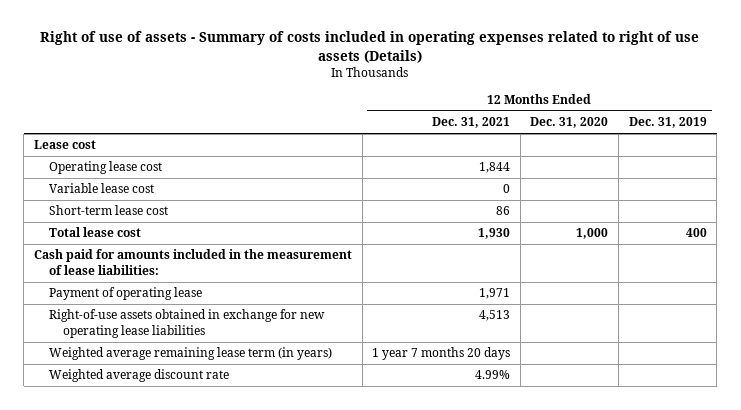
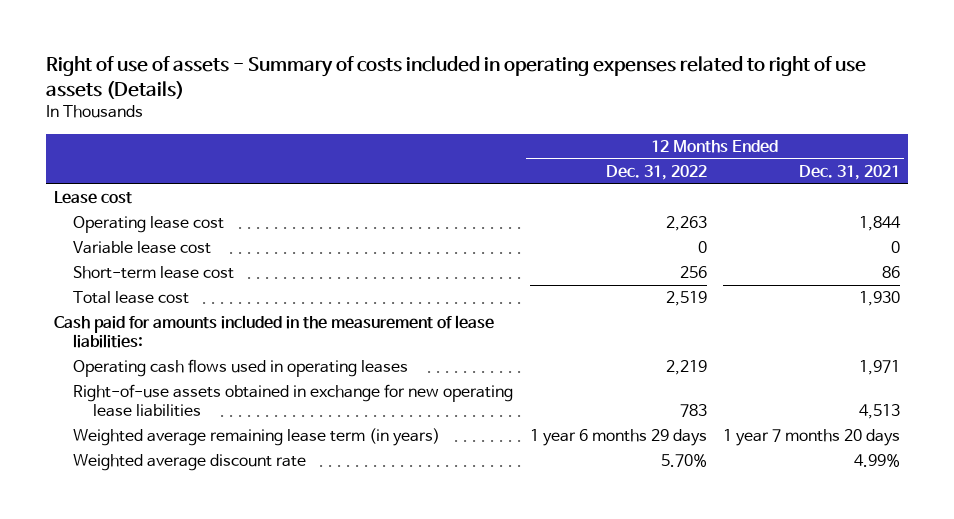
- | 12 Months Ended Dec. 31, 2021 | 12 Months Ended Dec. 31, 2020 | 12 Months Ended Dec. 31, 2019
+ | 12 Months Ended Dec. 31, 2022 | 12 Months Ended Dec. 31, 2021
- Payment of operating lease | 1,971 | |
+ Operating cash flows used in operating leases | 2,219 | 1,971

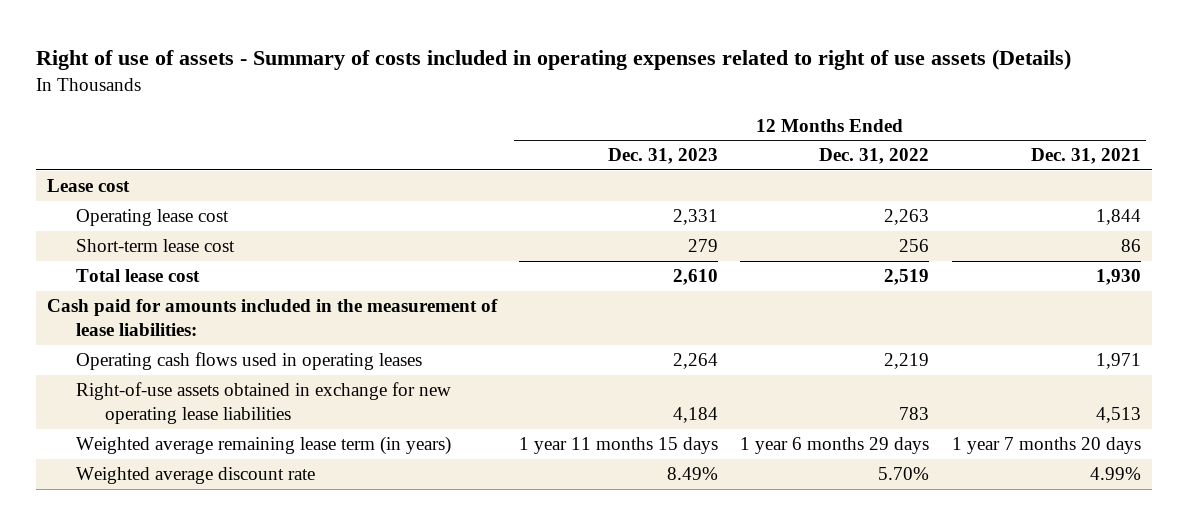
- | 12 Months Ended Dec. 31, 2022 | 12 Months Ended Dec. 31, 2021
+ | 12 Months Ended Dec. 31, 2023 | 12 Months Ended Dec. 31, 2022 | 12 Months Ended Dec. 31, 2021
- Variable lease cost | 0 | 0

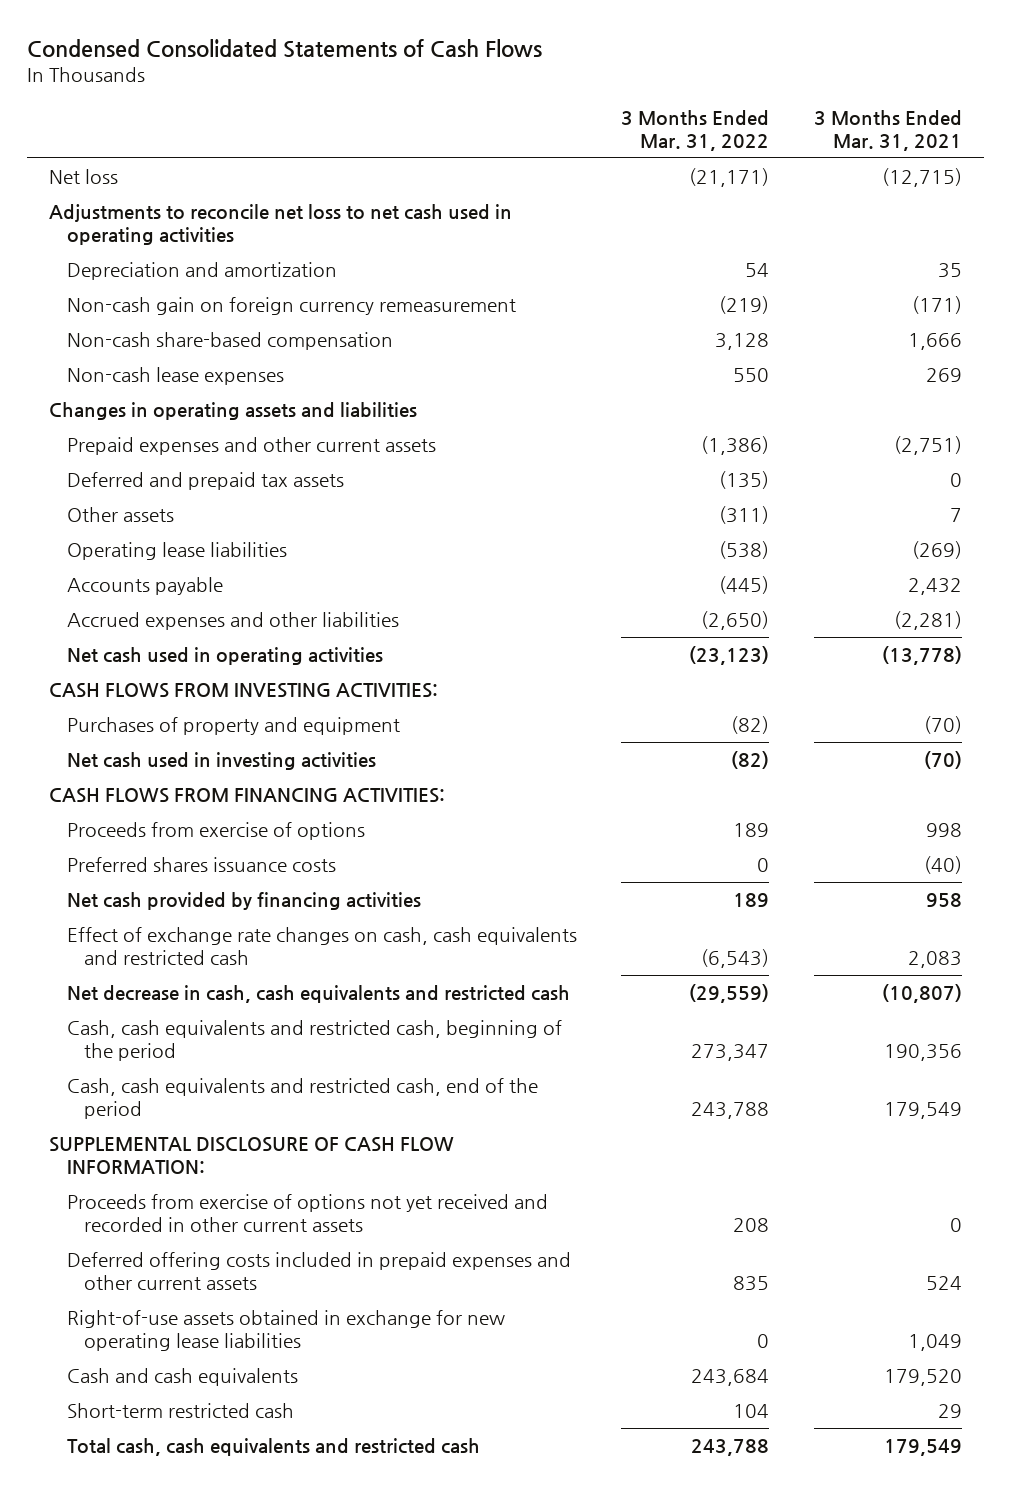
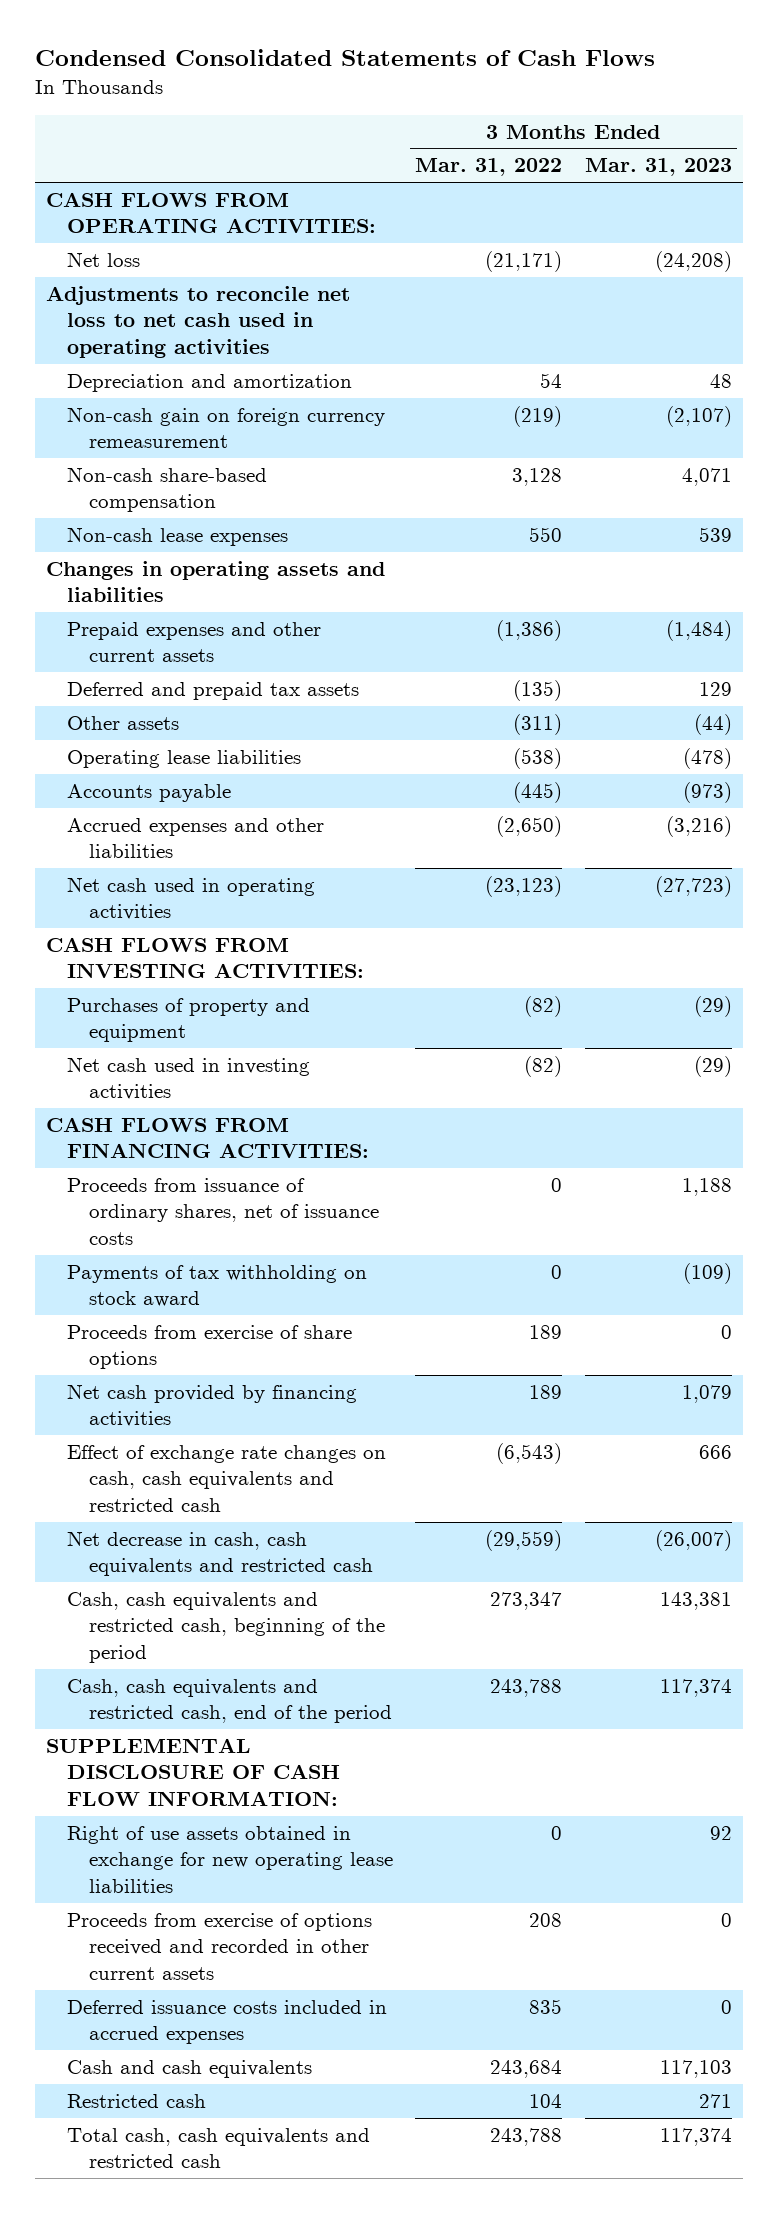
- | 3 Months Ended Mar. 31, 2022 | 3 Months Ended Mar. 31, 2021
+ | 3 Months Ended Mar. 31, 2022 | 3 Months Ended Mar. 31, 2023
+ CASH FLOWS FROM OPERATING ACTIVITIES:
- Proceeds from exercise of options | 189 | 998
- Preferred shares issuance costs | 0 | (40)
+ Proceeds from issuance of ordinary shares, net of issuance costs | 0 | 1,188
+ Payments of tax withholding on stock award | 0 | (109)
+ Proceeds from exercise of share options | 189 | 0
- Proceeds from exercise of options not yet received and recorded in other current assets | 208 | 0
- Deferred offering costs included in prepaid expenses and other current assets | 835 | 524
- Right-of-use assets obtained in exchange for new operating lease liabilities | 0 | 1,049
+ Right of use assets obtained in exchange for new operating lease liabilities | 0 | 92
+ Proceeds from exercise of options received and recorded in other current assets | 208 | 0
+ Deferred issuance costs included in accrued expenses | 835 | 0
- Short-term restricted cash | 104 | 29
+ Restricted cash | 104 | 271

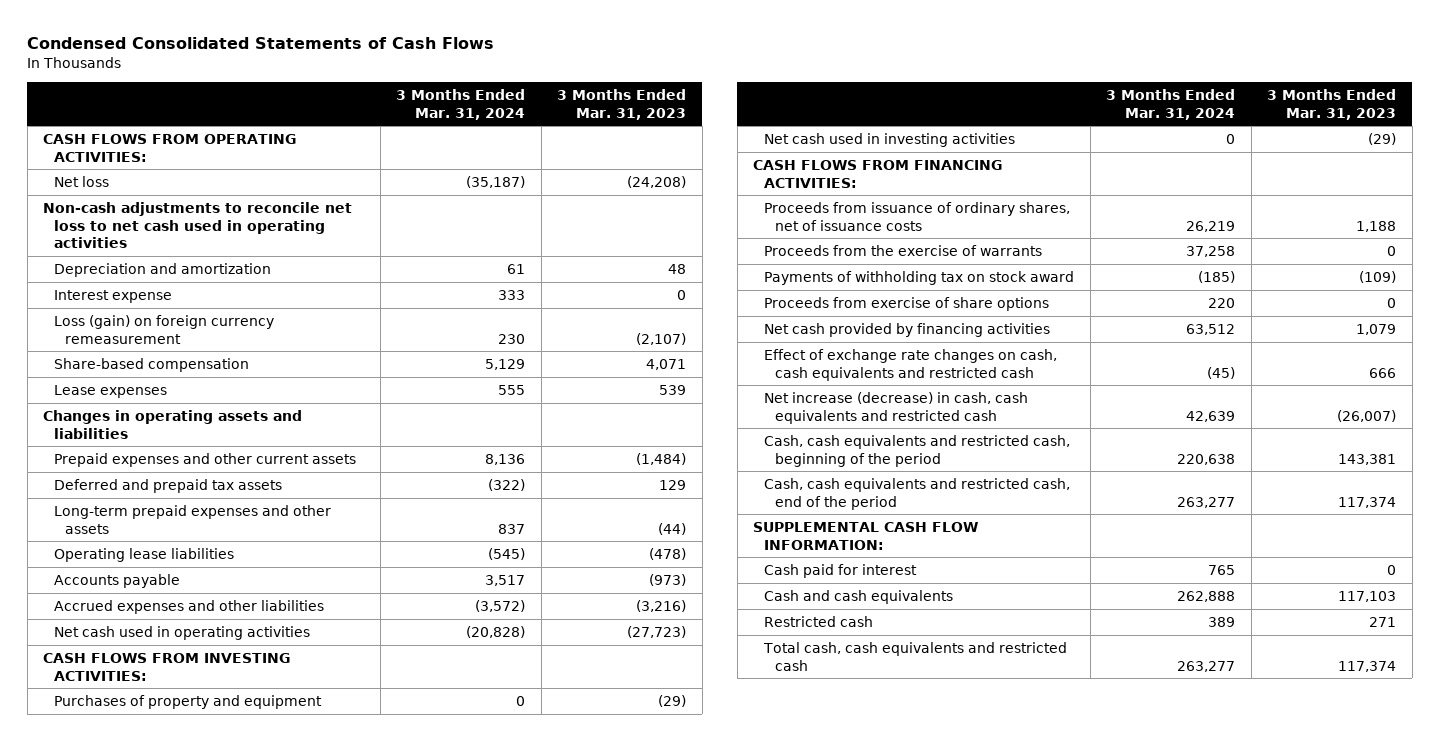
- | 3 Months Ended Mar. 31, 2022 | 3 Months Ended Mar. 31, 2023
+ | 3 Months Ended Mar. 31, 2024 | 3 Months Ended Mar. 31, 2023
- Adjustments to reconcile net loss to net cash used in operating activities
+ Non-cash adjustments to reconcile net loss to net cash used in operating activities
- Non-cash gain on foreign currency remeasurement | (219) | (2,107)
- Non-cash share-based compensation | 3,128 | 4,071
- Non-cash lease expenses | 550 | 539
+ Interest expense | 333 | 0
+ Loss (gain) on foreign currency remeasurement | 230 | (2,107)
+ Share-based compensation | 5,129 | 4,071
+ Lease expenses | 555 | 539
- Other assets | (311) | (44)
+ Long-term prepaid expenses and other assets | 837 | (44)
- Payments of tax withholding on stock award | 0 | (109)
+ Proceeds from the exercise of warrants | 37,258 | 0
+ Payments of withholding tax on stock award | (185) | (109)
- Net decrease in cash, cash equivalents and restricted cash | (29,559) | (26,007)
+ Net increase (decrease) in cash, cash equivalents and restricted cash | 42,639 | (26,007)
- SUPPLEMENTAL DISCLOSURE OF CASH FLOW INFORMATION:
- Right of use assets obtained in exchange for new operating lease liabilities | 0 | 92
- Proceeds from exercise of options received and recorded in other current assets | 208 | 0
- Deferred issuance costs included in accrued expenses | 835 | 0
+ SUPPLEMENTAL CASH FLOW INFORMATION:
+ Cash paid for interest | 765 | 0

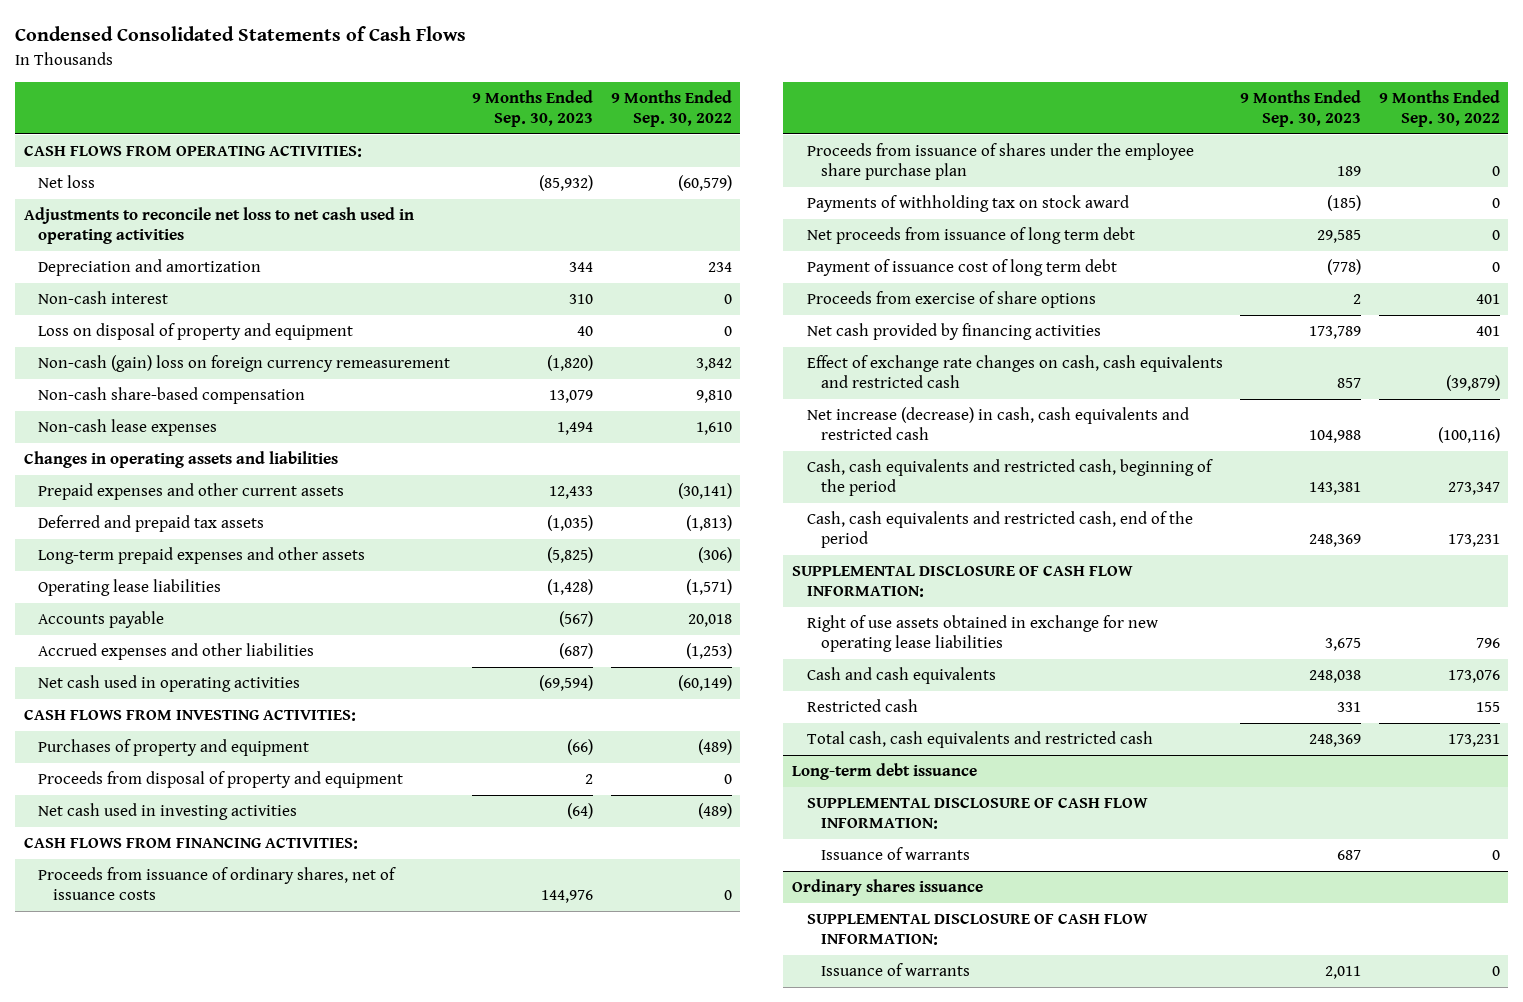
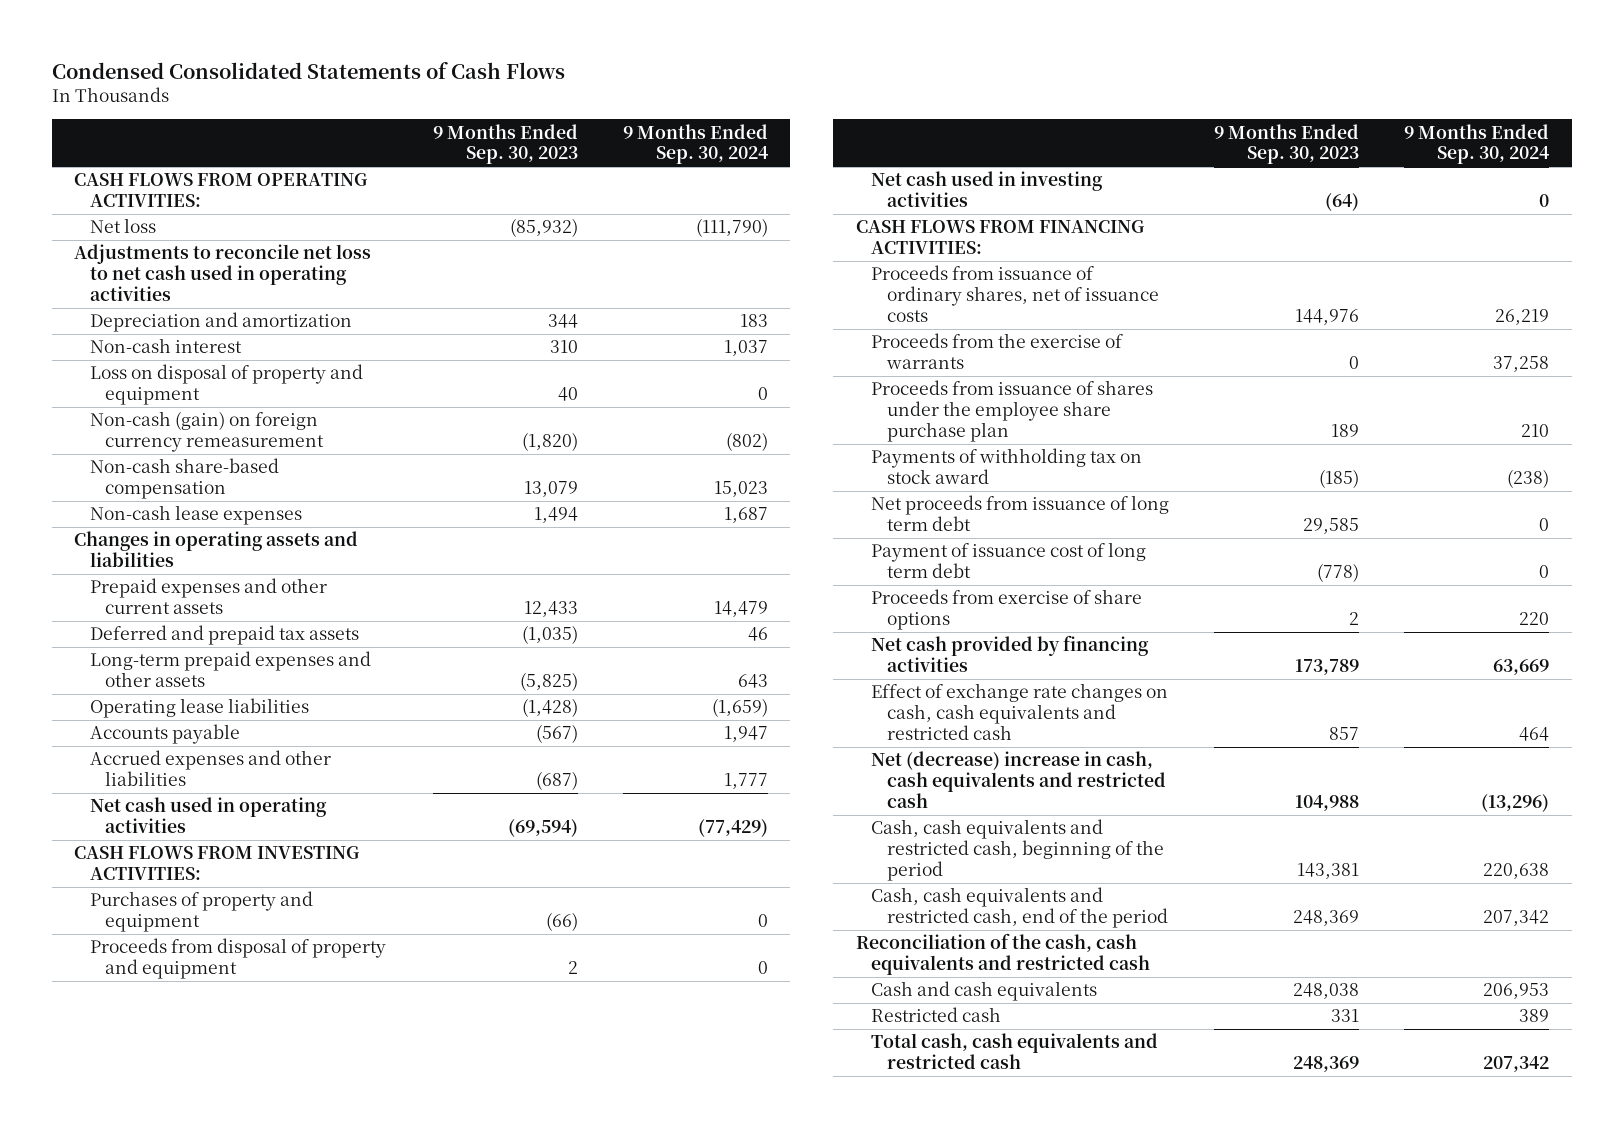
- | 9 Months Ended Sep. 30, 2023 | 9 Months Ended Sep. 30, 2022
+ | 9 Months Ended Sep. 30, 2023 | 9 Months Ended Sep. 30, 2024
- Non-cash (gain) loss on foreign currency remeasurement | (1,820) | 3,842
+ Non-cash (gain) on foreign currency remeasurement | (1,820) | (802)
+ Proceeds from the exercise of warrants | 0 | 37,258
- Net increase (decrease) in cash, cash equivalents and restricted cash | 104,988 | (100,116)
+ Net (decrease) increase in cash, cash equivalents and restricted cash | 104,988 | (13,296)
- SUPPLEMENTAL DISCLOSURE OF CASH FLOW INFORMATION:
- Right of use assets obtained in exchange for new operating lease liabilities | 3,675 | 796
+ Reconciliation of the cash, cash equivalents and restricted cash
- Long-term debt issuance
- SUPPLEMENTAL DISCLOSURE OF CASH FLOW INFORMATION:
- Issuance of warrants | 687 | 0
- Ordinary shares issuance
- SUPPLEMENTAL DISCLOSURE OF CASH FLOW INFORMATION:
- Issuance of warrants | 2,011 | 0

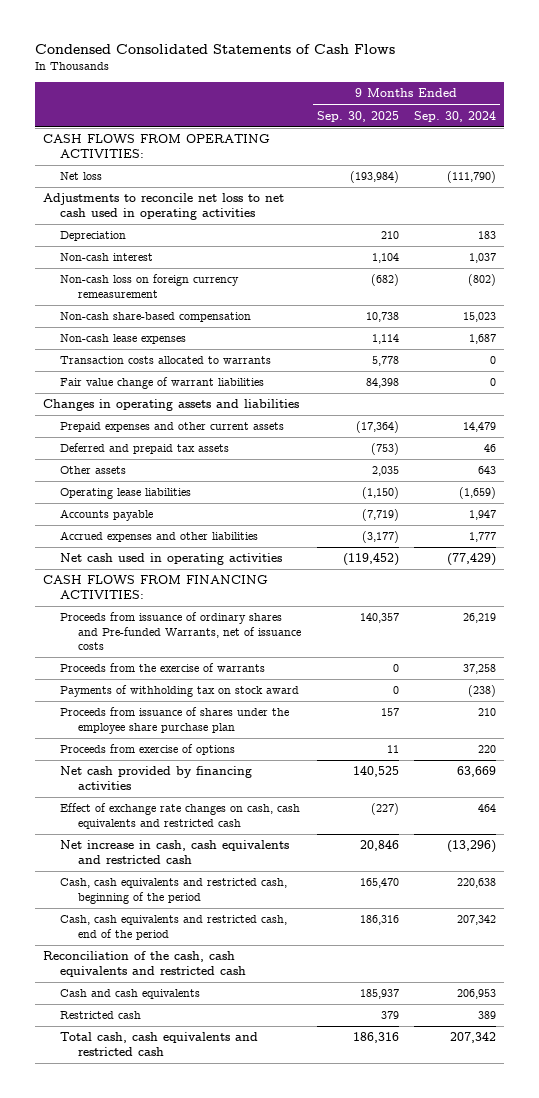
- | 9 Months Ended Sep. 30, 2023 | 9 Months Ended Sep. 30, 2024
+ | 9 Months Ended Sep. 30, 2025 | 9 Months Ended Sep. 30, 2024
- Depreciation and amortization | 344 | 183
+ Depreciation | 210 | 183
- Loss on disposal of property and equipment | 40 | 0
- Non-cash (gain) on foreign currency remeasurement | (1,820) | (802)
+ Non-cash loss on foreign currency remeasurement | (682) | (802)
+ Transaction costs allocated to warrants | 5,778 | 0
+ Fair value change of warrant liabilities | 84,398 | 0
- Long-term prepaid expenses and other assets | (5,825) | 643
+ Other assets | 2,035 | 643
- CASH FLOWS FROM INVESTING ACTIVITIES:
- Purchases of property and equipment | (66) | 0
- Proceeds from disposal of property and equipment | 2 | 0
- Net cash used in investing activities | (64) | 0
- Proceeds from issuance of ordinary shares, net of issuance costs | 144,976 | 26,219
+ Proceeds from issuance of ordinary shares and Pre-funded Warrants, net of issuance costs | 140,357 | 26,219
- Net proceeds from issuance of long term debt | 29,585 | 0
- Payment of issuance cost of long term debt | (778) | 0
- Proceeds from exercise of share options | 2 | 220
moved down: Proceeds from issuance of shares under the employee share purchase plan | 157 | 210
+ Proceeds from exercise of options | 11 | 220
- Net (decrease) increase in cash, cash equivalents and restricted cash | 104,988 | (13,296)
+ Net increase in cash, cash equivalents and restricted cash | 20,846 | (13,296)

